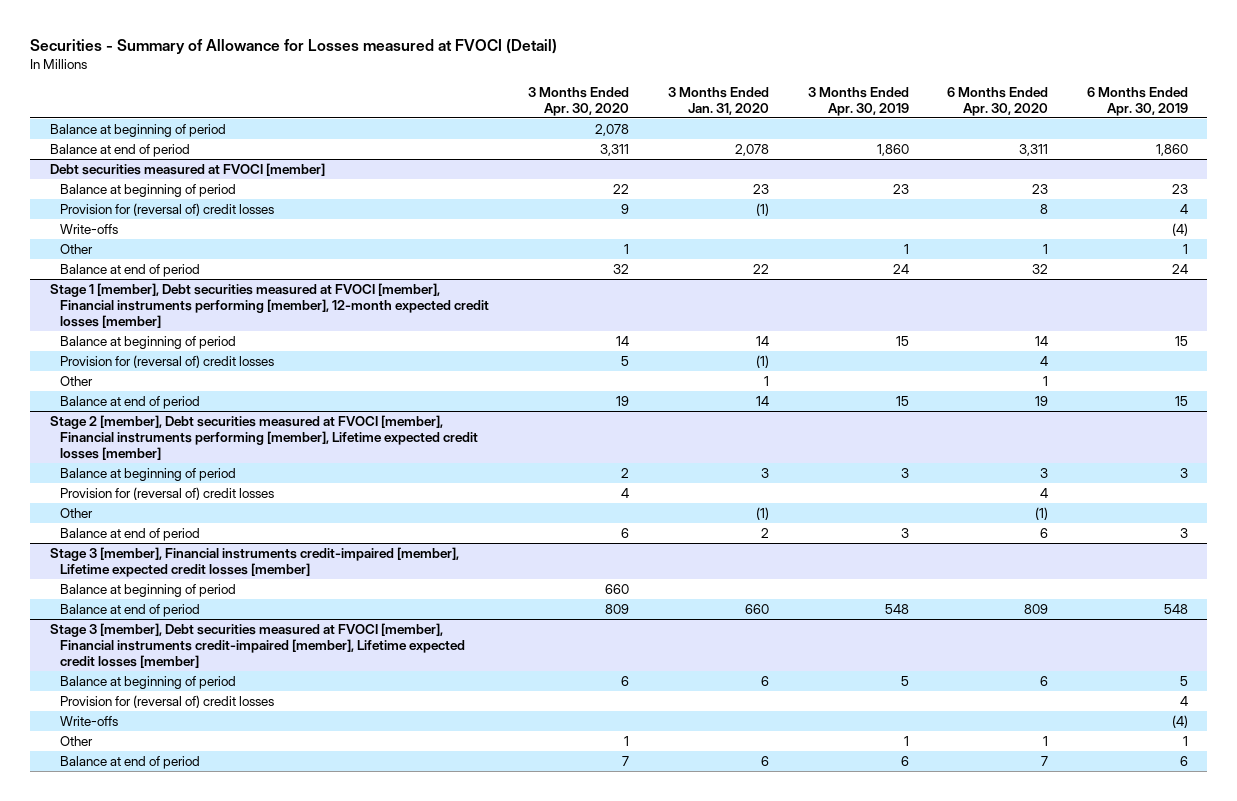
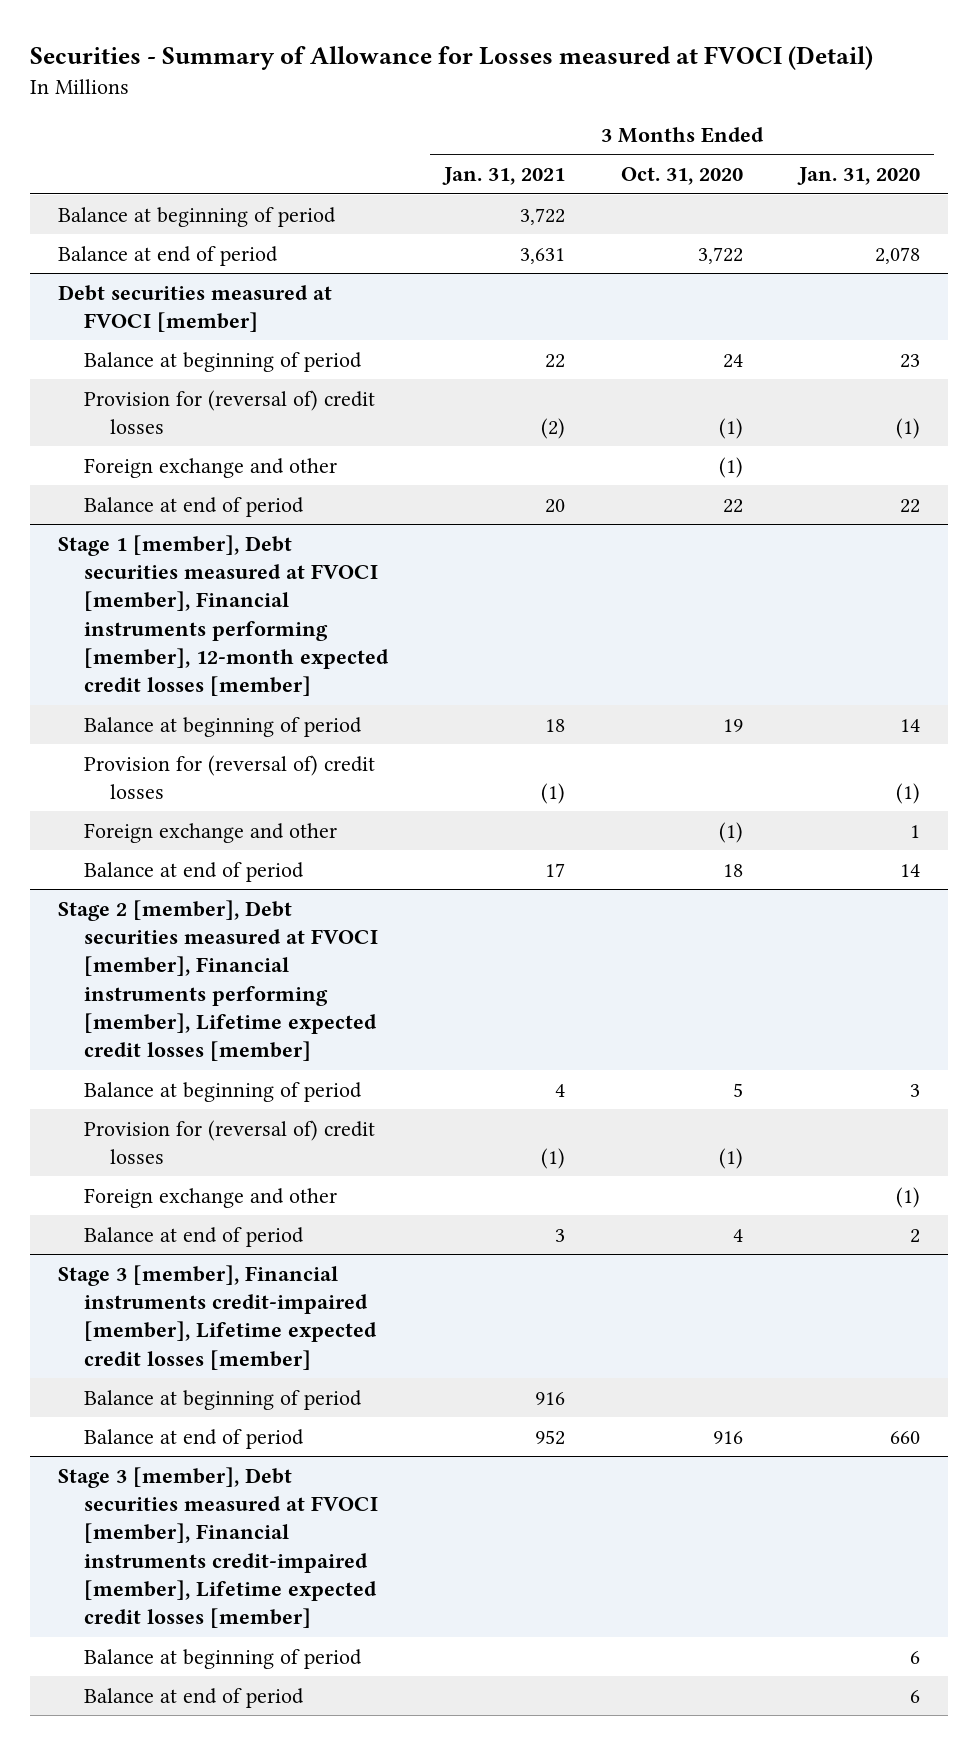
- | 3 Months Ended Apr. 30, 2020 | 3 Months Ended Jan. 31, 2020 | 3 Months Ended Apr. 30, 2019 | 6 Months Ended Apr. 30, 2020 | 6 Months Ended Apr. 30, 2019
+ | 3 Months Ended Jan. 31, 2021 | 3 Months Ended Oct. 31, 2020 | 3 Months Ended Jan. 31, 2020
@ Debt securities measured at FVOCI [member]
- Write-offs | | | | | (4)
- Other | 1 | | 1 | 1 | 1
+ Foreign exchange and other | | (1) |
@ Stage 1 [member], Debt securities measured at FVOCI [member], Financial instruments performing [member], 12-month expected credit losses [member]
- Other | | 1 | | 1 |
+ Foreign exchange and other | | (1) | 1
@ Stage 2 [member], Debt securities measured at FVOCI [member], Financial instruments performing [member], Lifetime expected credit losses [member]
- Other | | (1) | | (1) |
+ Foreign exchange and other | | | (1)
@ Stage 3 [member], Debt securities measured at FVOCI [member], Financial instruments credit-impaired [member], Lifetime expected credit losses [member]
- Provision for (reversal of) credit losses | | | | | 4
- Write-offs | | | | | (4)
- Other | 1 | | 1 | 1 | 1

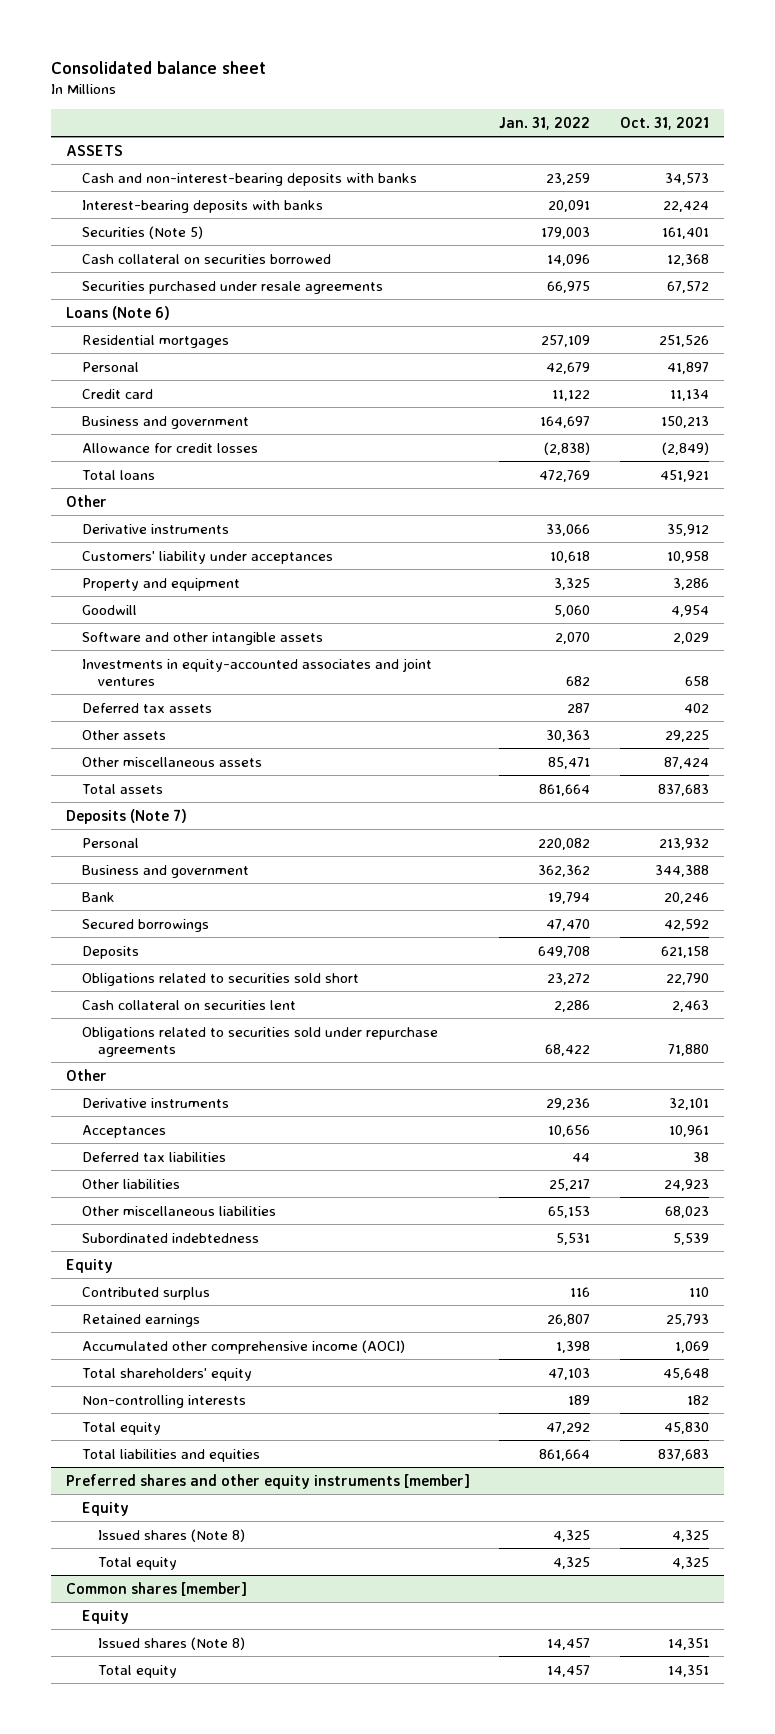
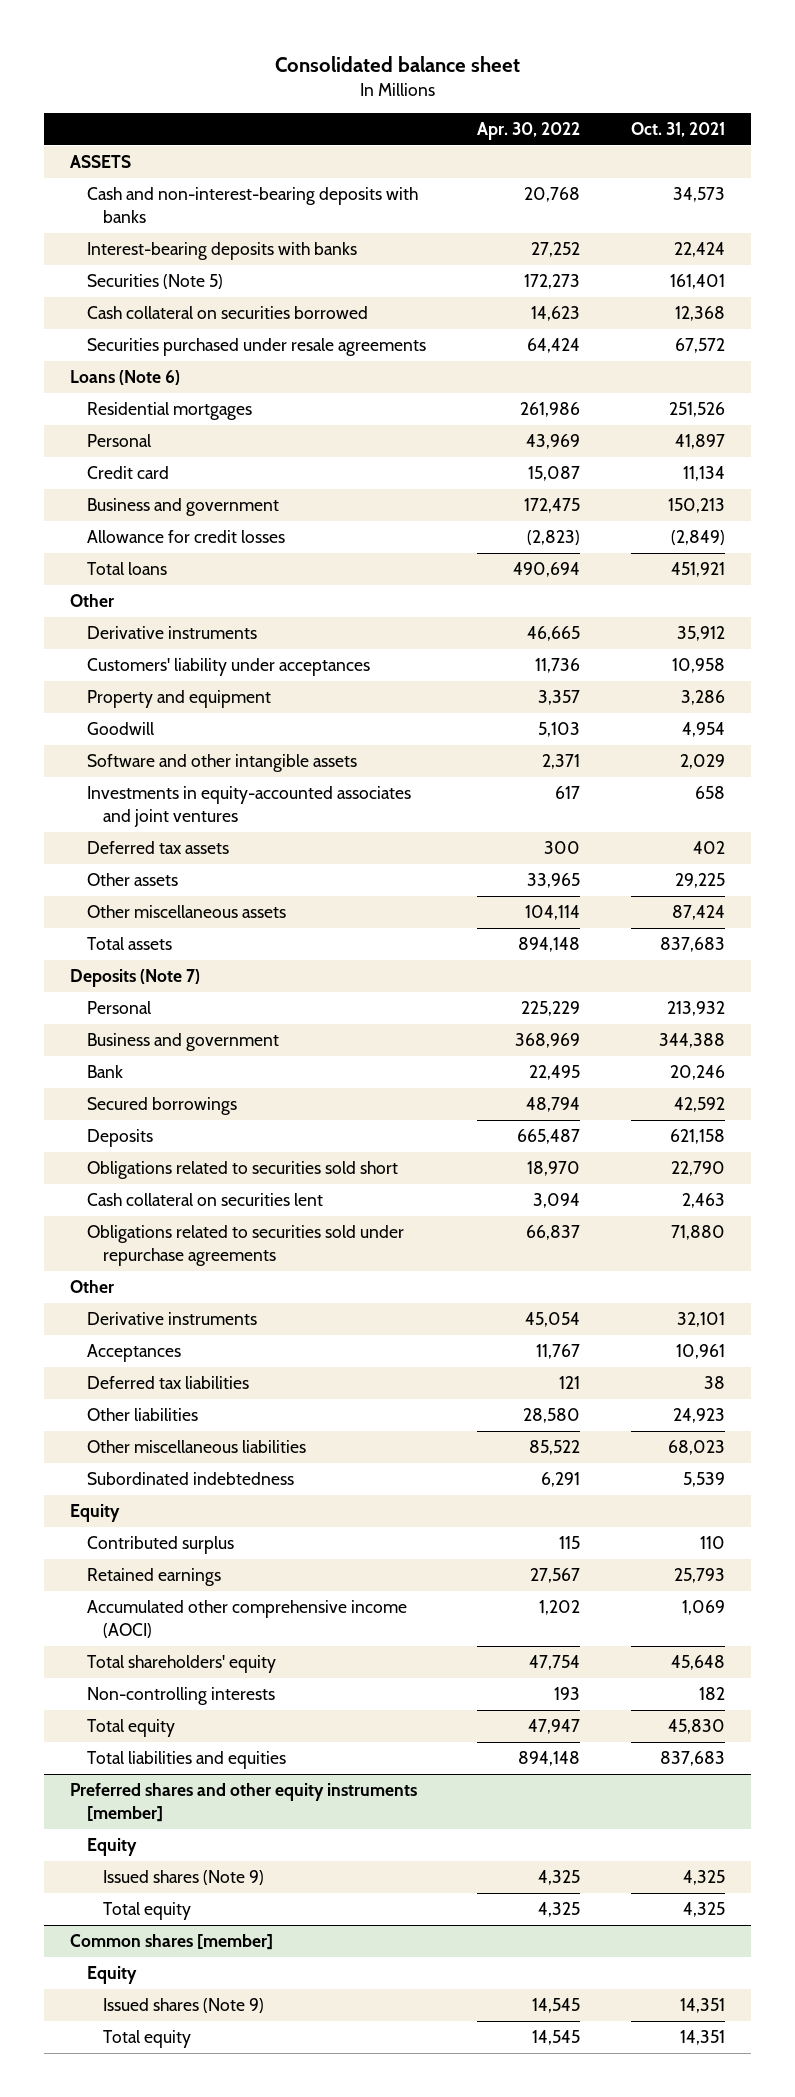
- | Jan. 31, 2022 | Oct. 31, 2021
+ | Apr. 30, 2022 | Oct. 31, 2021
@ Preferred shares and other equity instruments [member]
- Issued shares (Note 8) | 4,325 | 4,325
+ Issued shares (Note 9) | 4,325 | 4,325
@ Common shares [member]
- Issued shares (Note 8) | 14,457 | 14,351
+ Issued shares (Note 9) | 14,545 | 14,351

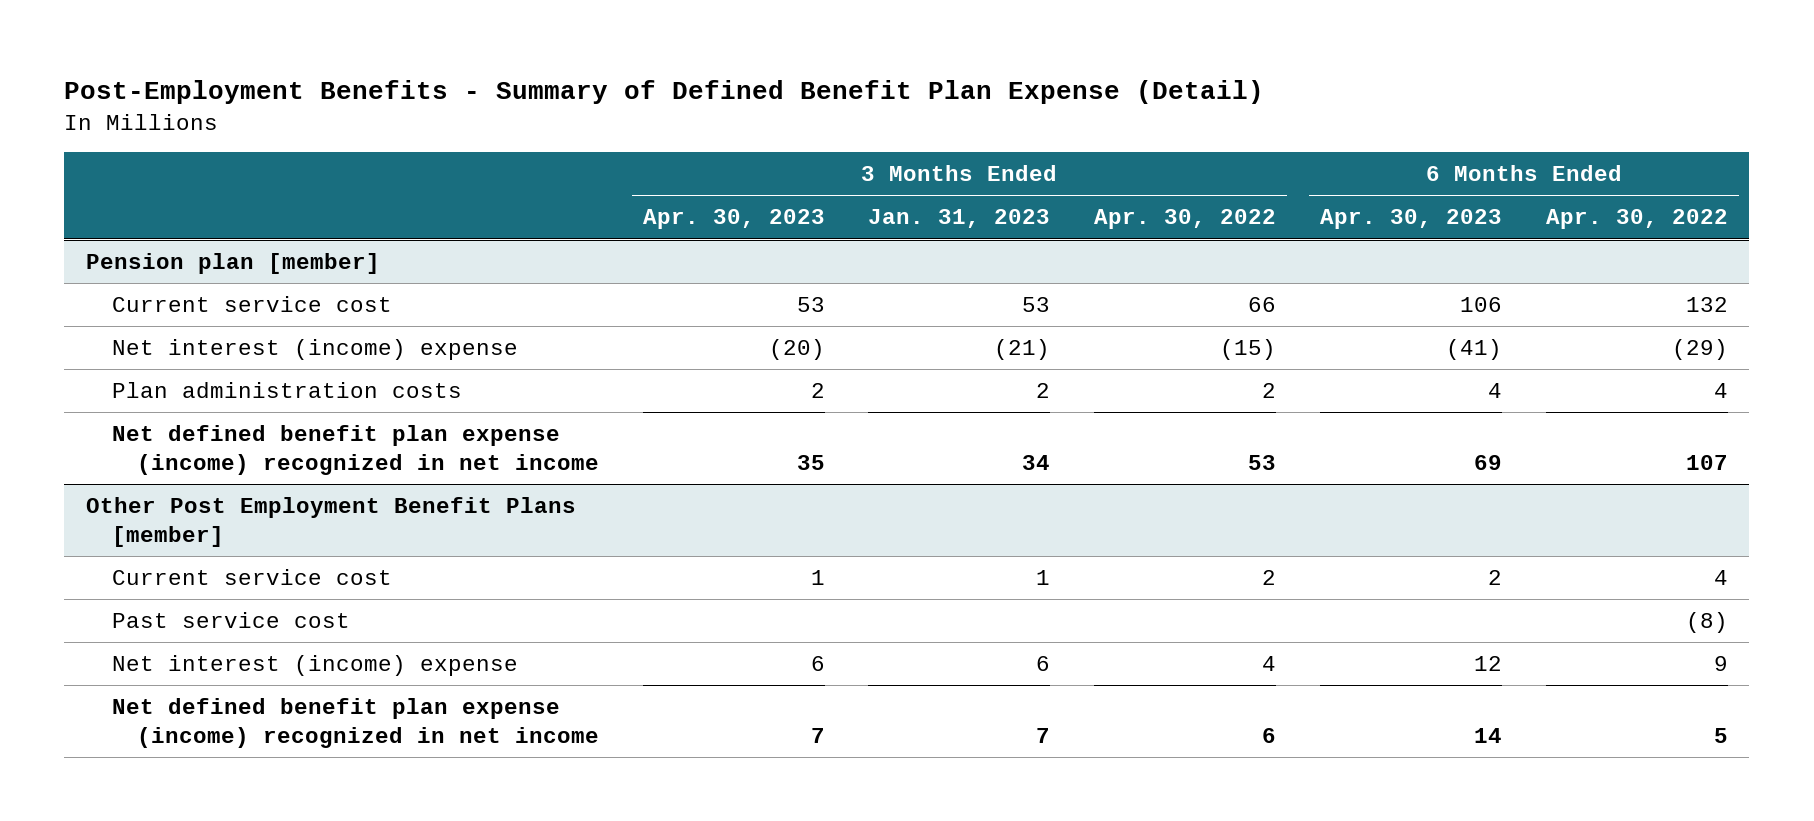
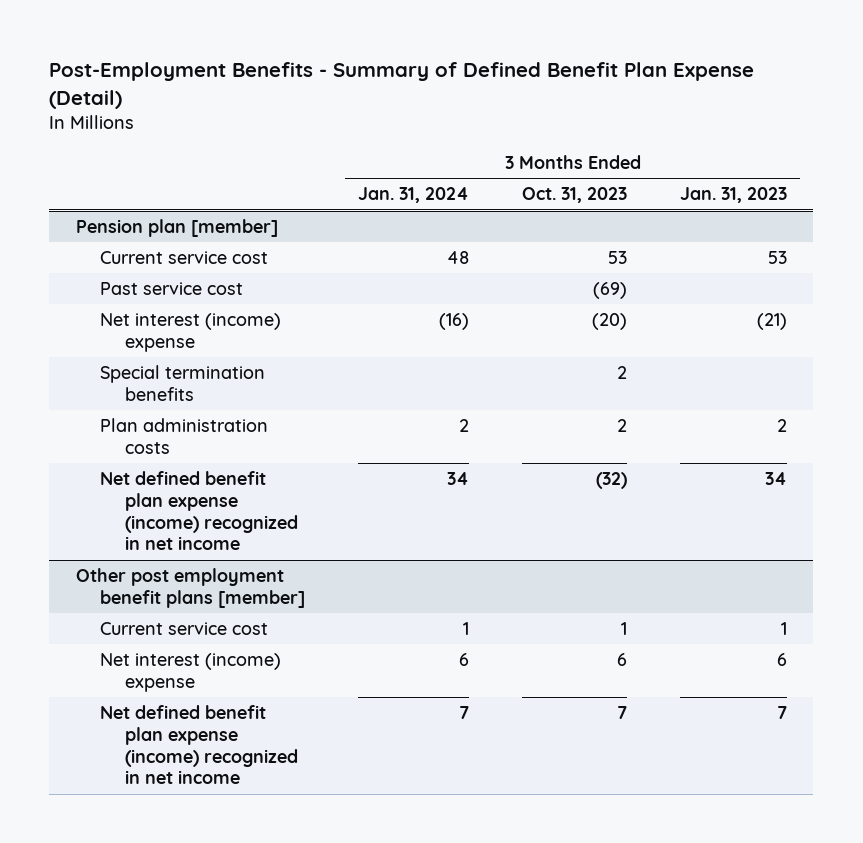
- | 3 Months Ended Apr. 30, 2023 | 3 Months Ended Jan. 31, 2023 | 3 Months Ended Apr. 30, 2022 | 6 Months Ended Apr. 30, 2023 | 6 Months Ended Apr. 30, 2022
+ | 3 Months Ended Jan. 31, 2024 | 3 Months Ended Oct. 31, 2023 | 3 Months Ended Jan. 31, 2023
@ Pension plan [member]
+ Past service cost | | (69) |
+ Special termination benefits | | 2 |
- Other Post Employment Benefit Plans [member]
+ Other post employment benefit plans [member]
- Past service cost | | | | | (8)

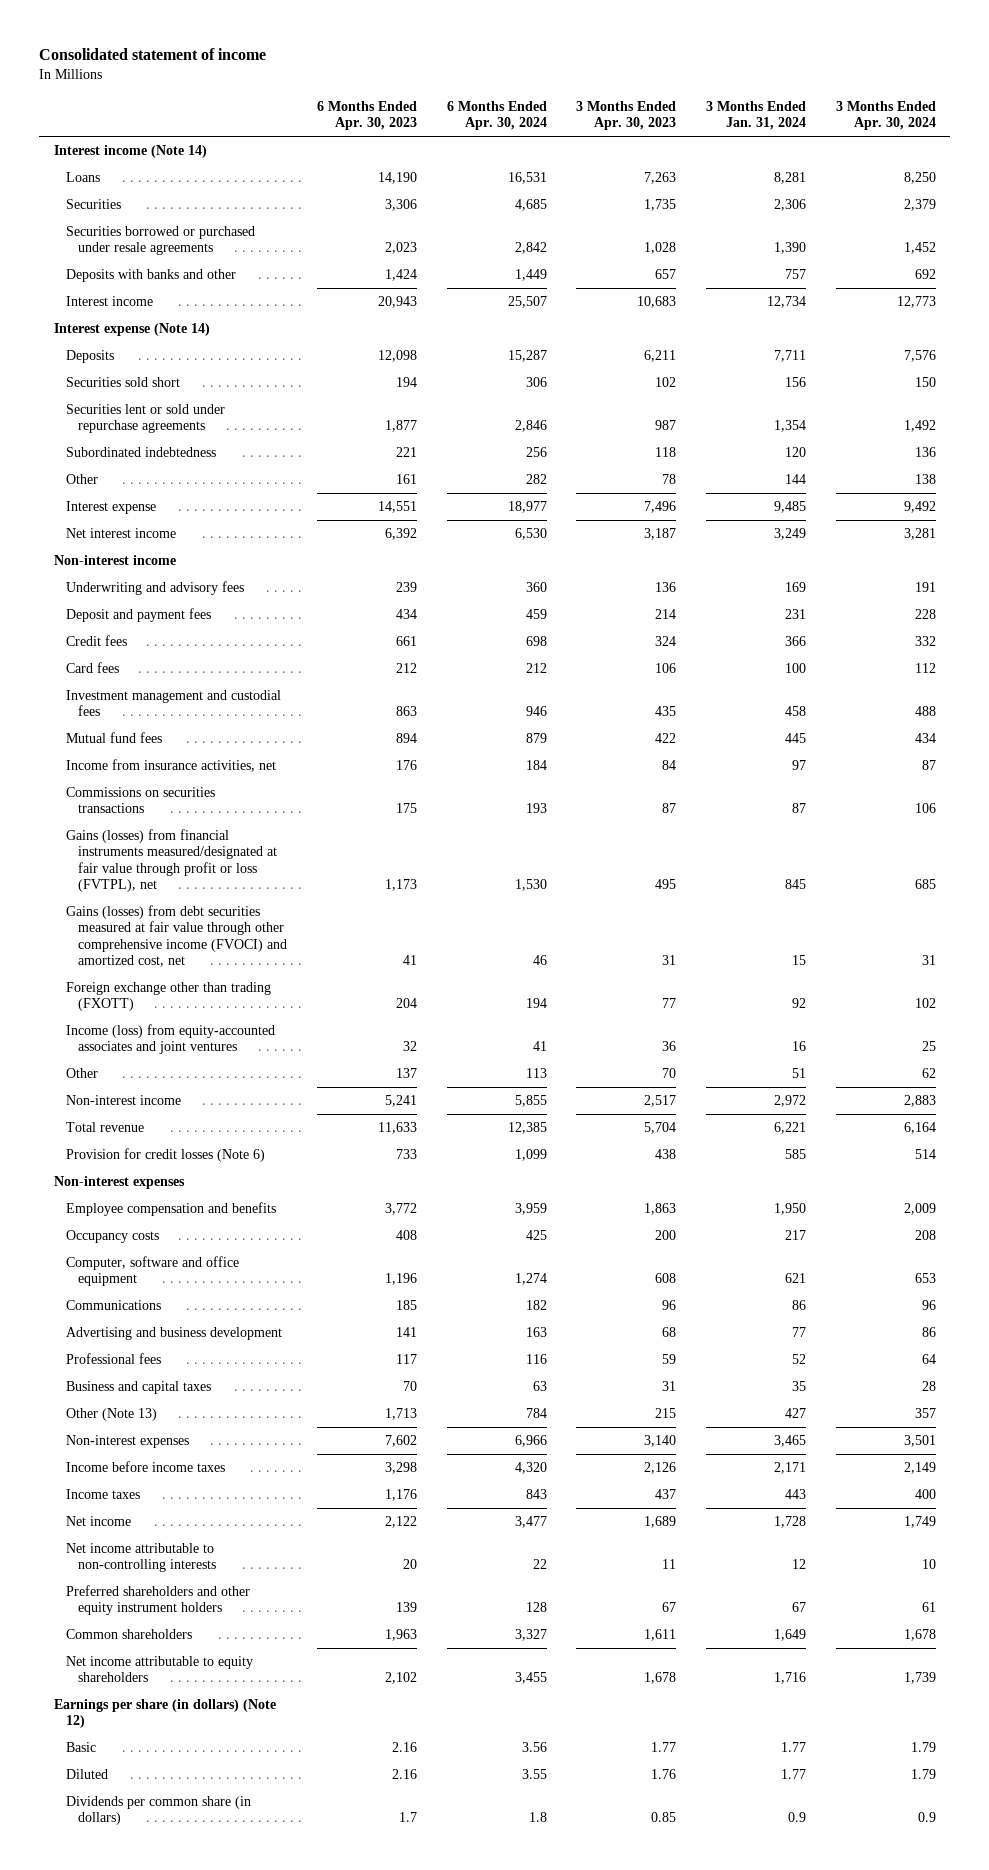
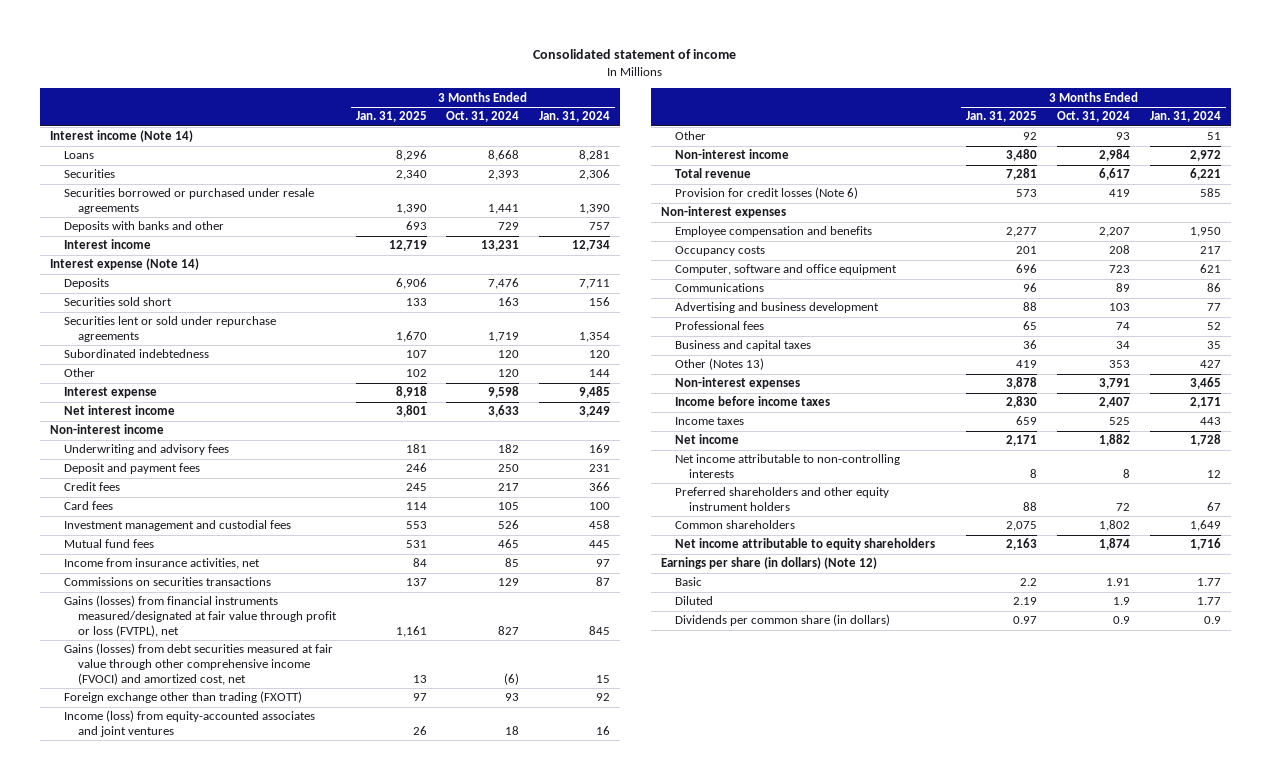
- | 6 Months Ended Apr. 30, 2023 | 6 Months Ended Apr. 30, 2024 | 3 Months Ended Apr. 30, 2023 | 3 Months Ended Jan. 31, 2024 | 3 Months Ended Apr. 30, 2024
+ | 3 Months Ended Jan. 31, 2025 | 3 Months Ended Oct. 31, 2024 | 3 Months Ended Jan. 31, 2024
- Other (Note 13) | 1,713 | 784 | 215 | 427 | 357
+ Other (Notes 13) | 419 | 353 | 427

